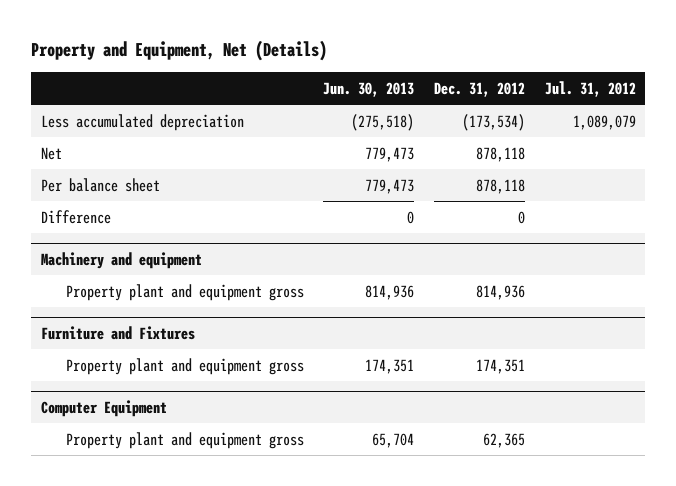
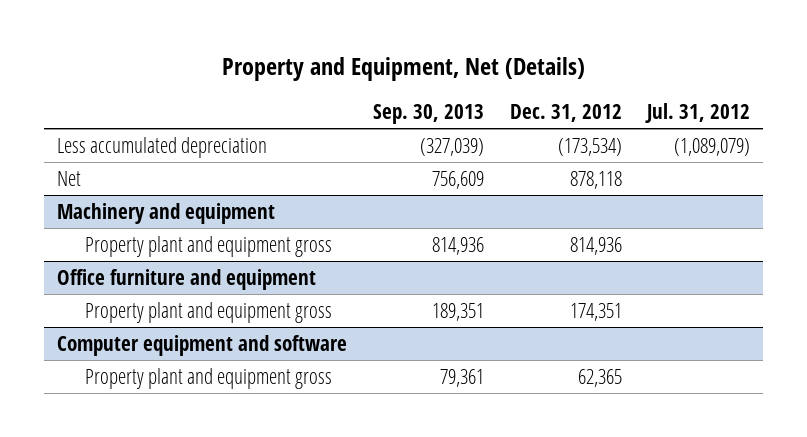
- | Jun. 30, 2013 | Dec. 31, 2012 | Jul. 31, 2012
+ | Sep. 30, 2013 | Dec. 31, 2012 | Jul. 31, 2012
- Less accumulated depreciation | (275,518) | (173,534) | 1,089,079
+ Less accumulated depreciation | (327,039) | (173,534) | (1,089,079)
- Per balance sheet | 779,473 | 878,118 |
- Difference | 0 | 0 |
- Furniture and Fixtures
+ Office furniture and equipment
- Computer Equipment
+ Computer equipment and software

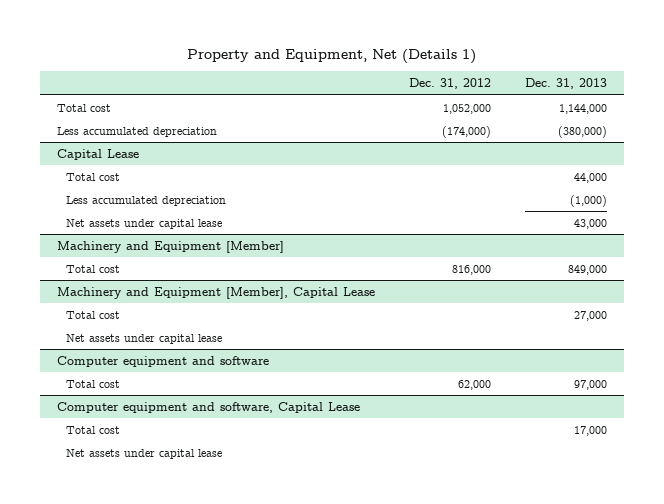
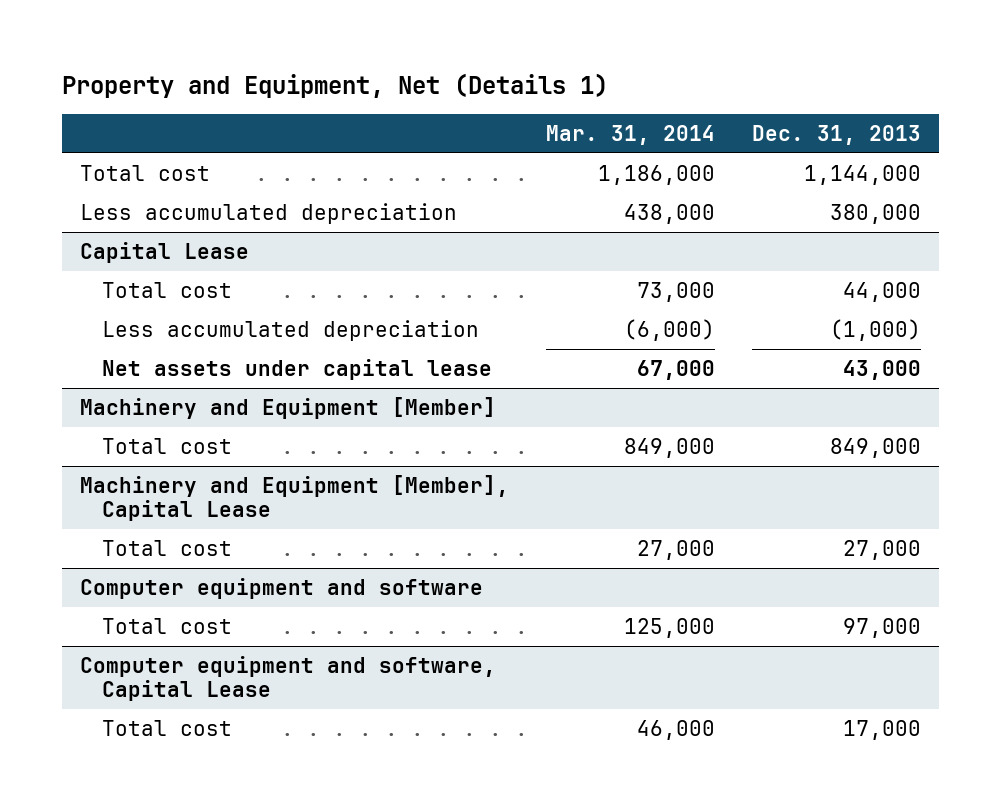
- | Dec. 31, 2012 | Dec. 31, 2013
+ | Mar. 31, 2014 | Dec. 31, 2013
- Less accumulated depreciation | (174,000) | (380,000)
+ Less accumulated depreciation | 438,000 | 380,000
@ Machinery and Equipment [Member], Capital Lease
- Net assets under capital lease
@ Computer equipment and software, Capital Lease
- Net assets under capital lease

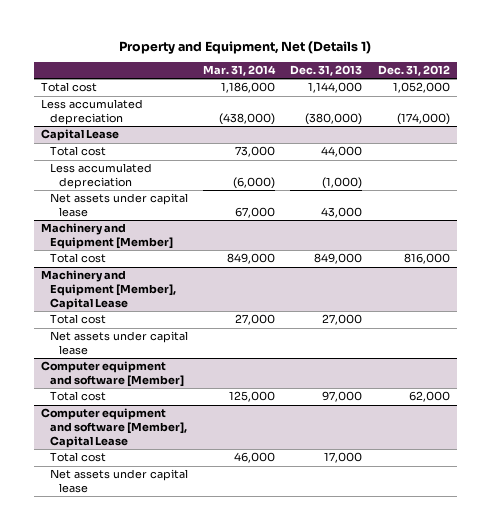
- | Mar. 31, 2014 | Dec. 31, 2013
+ | Mar. 31, 2014 | Dec. 31, 2013 | Dec. 31, 2012
- Less accumulated depreciation | 438,000 | 380,000
+ Less accumulated depreciation | (438,000) | (380,000) | (174,000)
- Computer equipment and software
@ Machinery and Equipment [Member], Capital Lease
+ Net assets under capital lease
+ Computer equipment and software [Member]
- Computer equipment and software, Capital Lease
+ Computer equipment and software [Member], Capital Lease
+ Net assets under capital lease

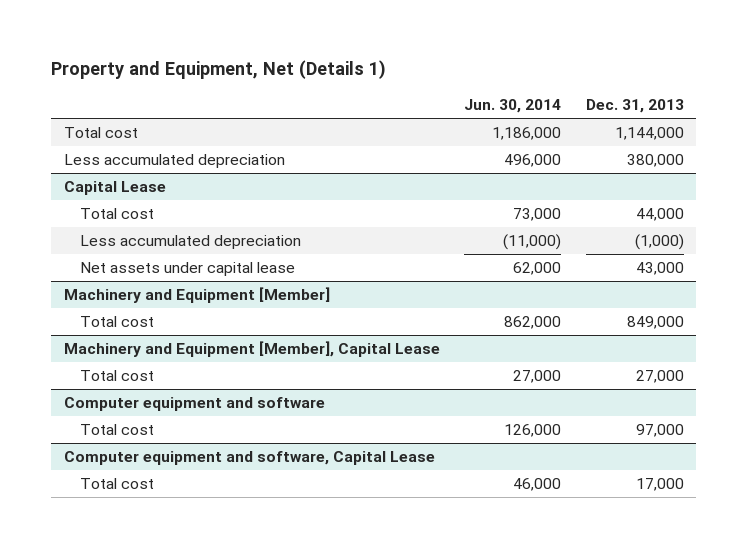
- | Mar. 31, 2014 | Dec. 31, 2013 | Dec. 31, 2012
+ | Jun. 30, 2014 | Dec. 31, 2013
- Less accumulated depreciation | (438,000) | (380,000) | (174,000)
+ Less accumulated depreciation | 496,000 | 380,000
@ Machinery and Equipment [Member], Capital Lease
- Net assets under capital lease
- Computer equipment and software [Member]
+ Computer equipment and software
- Computer equipment and software [Member], Capital Lease
+ Computer equipment and software, Capital Lease
- Net assets under capital lease

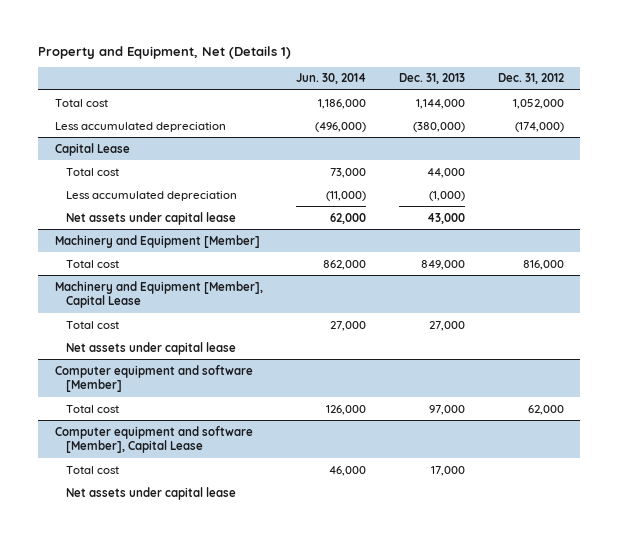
- | Jun. 30, 2014 | Dec. 31, 2013
+ | Jun. 30, 2014 | Dec. 31, 2013 | Dec. 31, 2012
- Less accumulated depreciation | 496,000 | 380,000
+ Less accumulated depreciation | (496,000) | (380,000) | (174,000)
- Computer equipment and software
@ Machinery and Equipment [Member], Capital Lease
+ Net assets under capital lease
+ Computer equipment and software [Member]
- Computer equipment and software, Capital Lease
+ Computer equipment and software [Member], Capital Lease
+ Net assets under capital lease

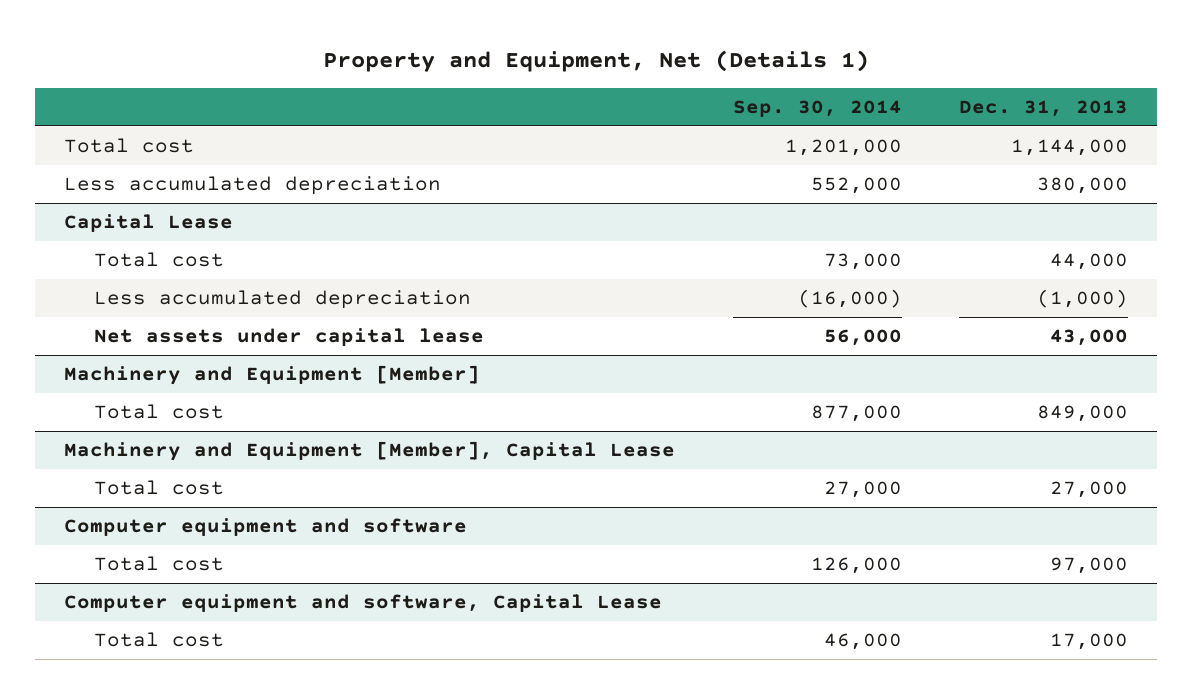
- | Jun. 30, 2014 | Dec. 31, 2013 | Dec. 31, 2012
+ | Sep. 30, 2014 | Dec. 31, 2013
- Less accumulated depreciation | (496,000) | (380,000) | (174,000)
+ Less accumulated depreciation | 552,000 | 380,000
@ Machinery and Equipment [Member], Capital Lease
- Net assets under capital lease
- Computer equipment and software [Member]
+ Computer equipment and software
- Computer equipment and software [Member], Capital Lease
+ Computer equipment and software, Capital Lease
- Net assets under capital lease

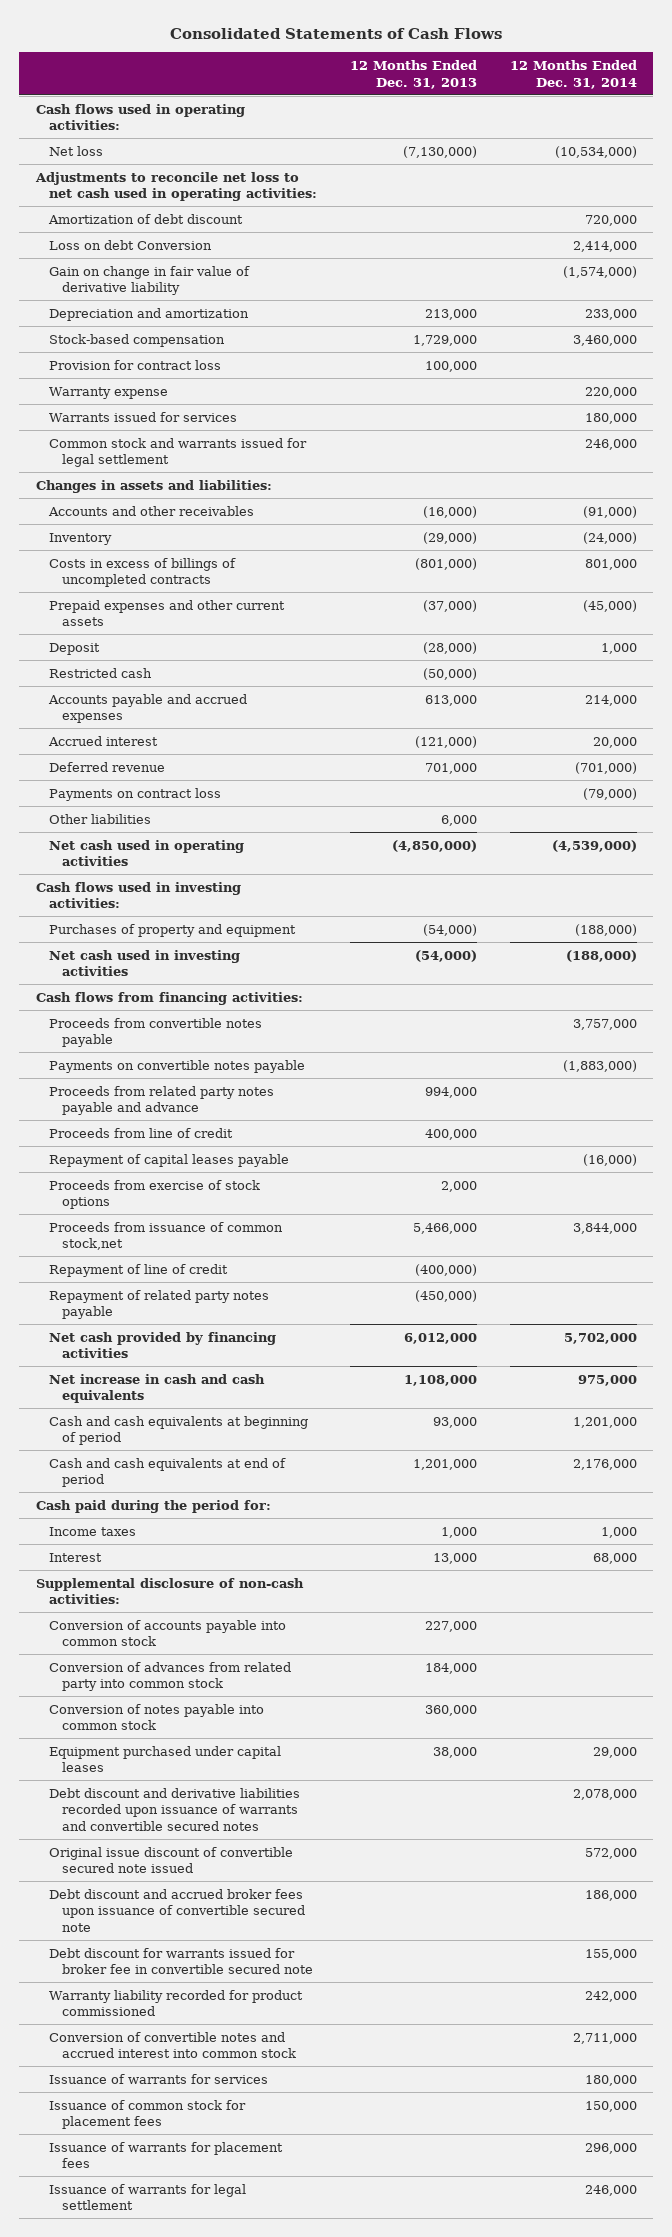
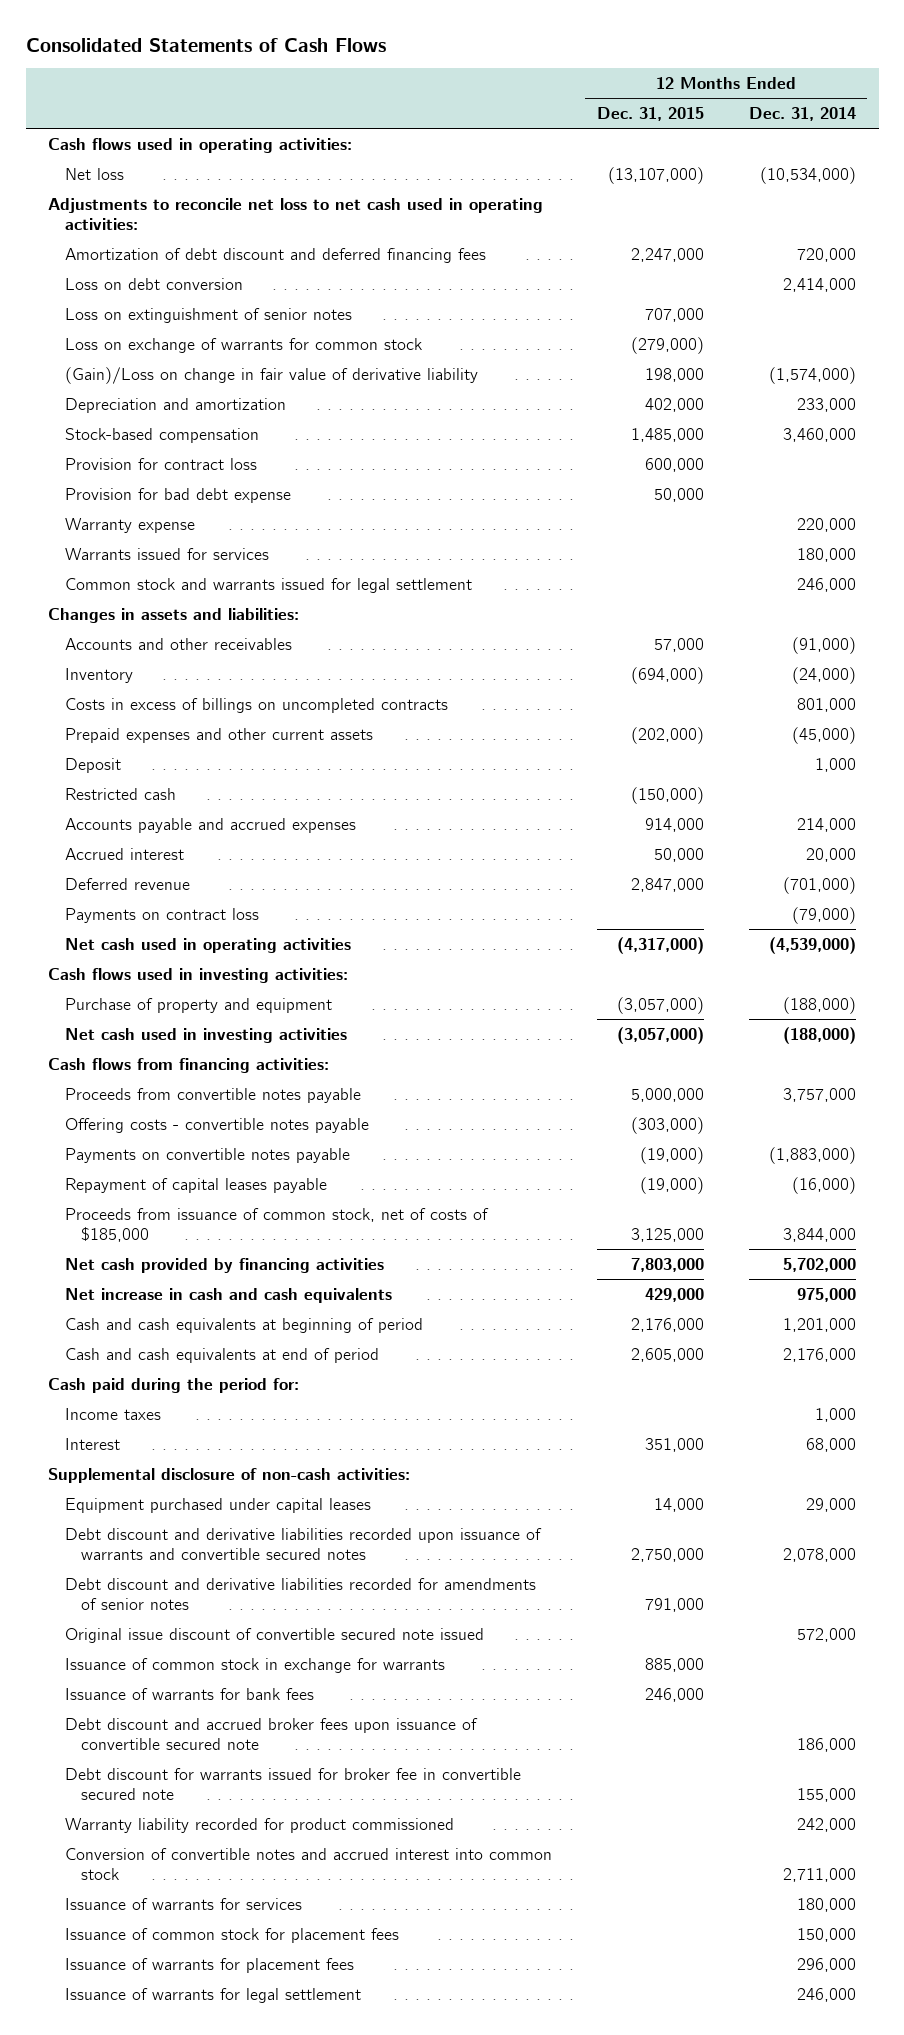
- | 12 Months Ended Dec. 31, 2013 | 12 Months Ended Dec. 31, 2014
+ | 12 Months Ended Dec. 31, 2015 | 12 Months Ended Dec. 31, 2014
- Amortization of debt discount | | 720,000
- Loss on debt Conversion | | 2,414,000
- Gain on change in fair value of derivative liability | | (1,574,000)
+ Amortization of debt discount and deferred financing fees | 2,247,000 | 720,000
+ Loss on debt conversion | | 2,414,000
+ Loss on extinguishment of senior notes | 707,000 |
+ Loss on exchange of warrants for common stock | (279,000) |
+ (Gain)/Loss on change in fair value of derivative liability | 198,000 | (1,574,000)
+ Provision for bad debt expense | 50,000 |
- Costs in excess of billings of uncompleted contracts | (801,000) | 801,000
+ Costs in excess of billings on uncompleted contracts | | 801,000
- Other liabilities | 6,000 |
- Purchases of property and equipment | (54,000) | (188,000)
+ Purchase of property and equipment | (3,057,000) | (188,000)
+ Offering costs - convertible notes payable | (303,000) |
- Proceeds from related party notes payable and advance | 994,000 |
- Proceeds from line of credit | 400,000 |
- Proceeds from exercise of stock options | 2,000 |
- Proceeds from issuance of common stock,net | 5,466,000 | 3,844,000
- Repayment of line of credit | (400,000) |
- Repayment of related party notes payable | (450,000) |
+ Proceeds from issuance of common stock, net of costs of $185,000 | 3,125,000 | 3,844,000
- Conversion of accounts payable into common stock | 227,000 |
- Conversion of advances from related party into common stock | 184,000 |
- Conversion of notes payable into common stock | 360,000 |
+ Debt discount and derivative liabilities recorded for amendments of senior notes | 791,000 |
+ Issuance of common stock in exchange for warrants | 885,000 |
+ Issuance of warrants for bank fees | 246,000 |

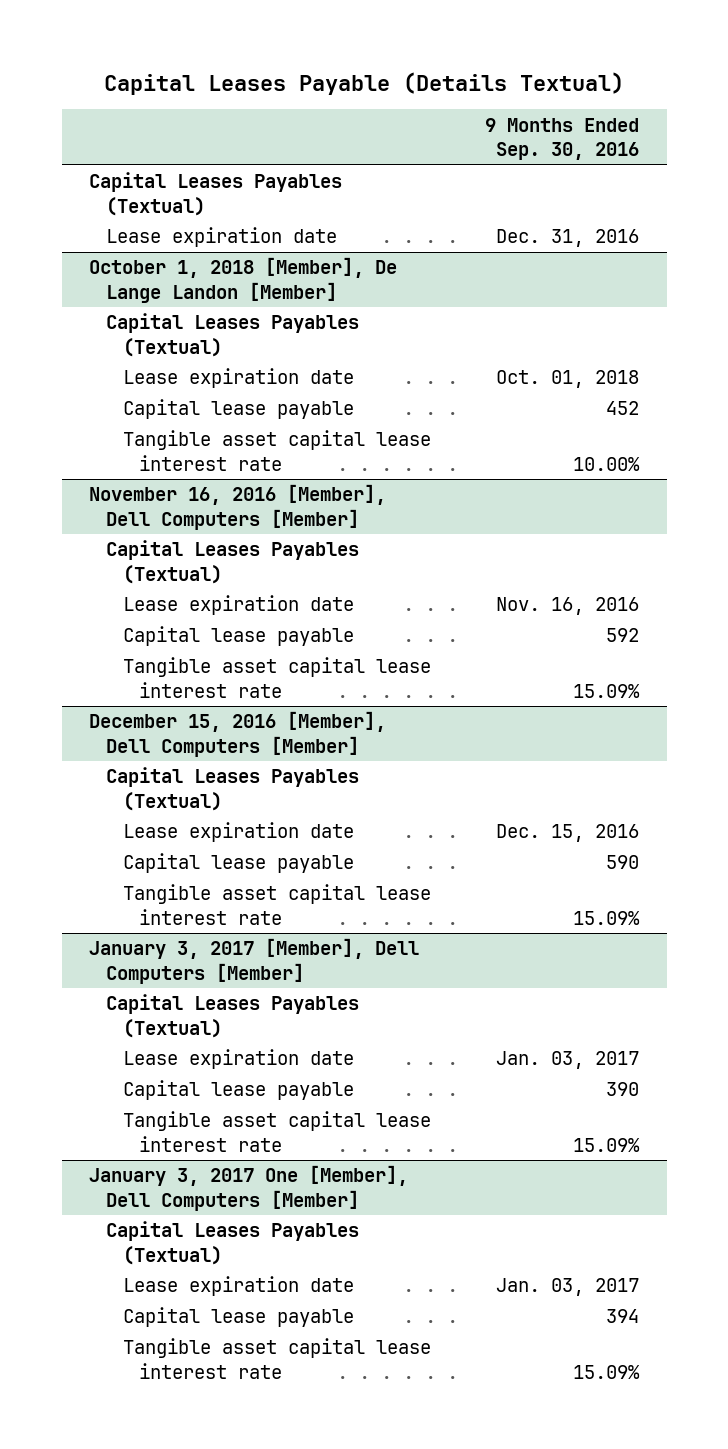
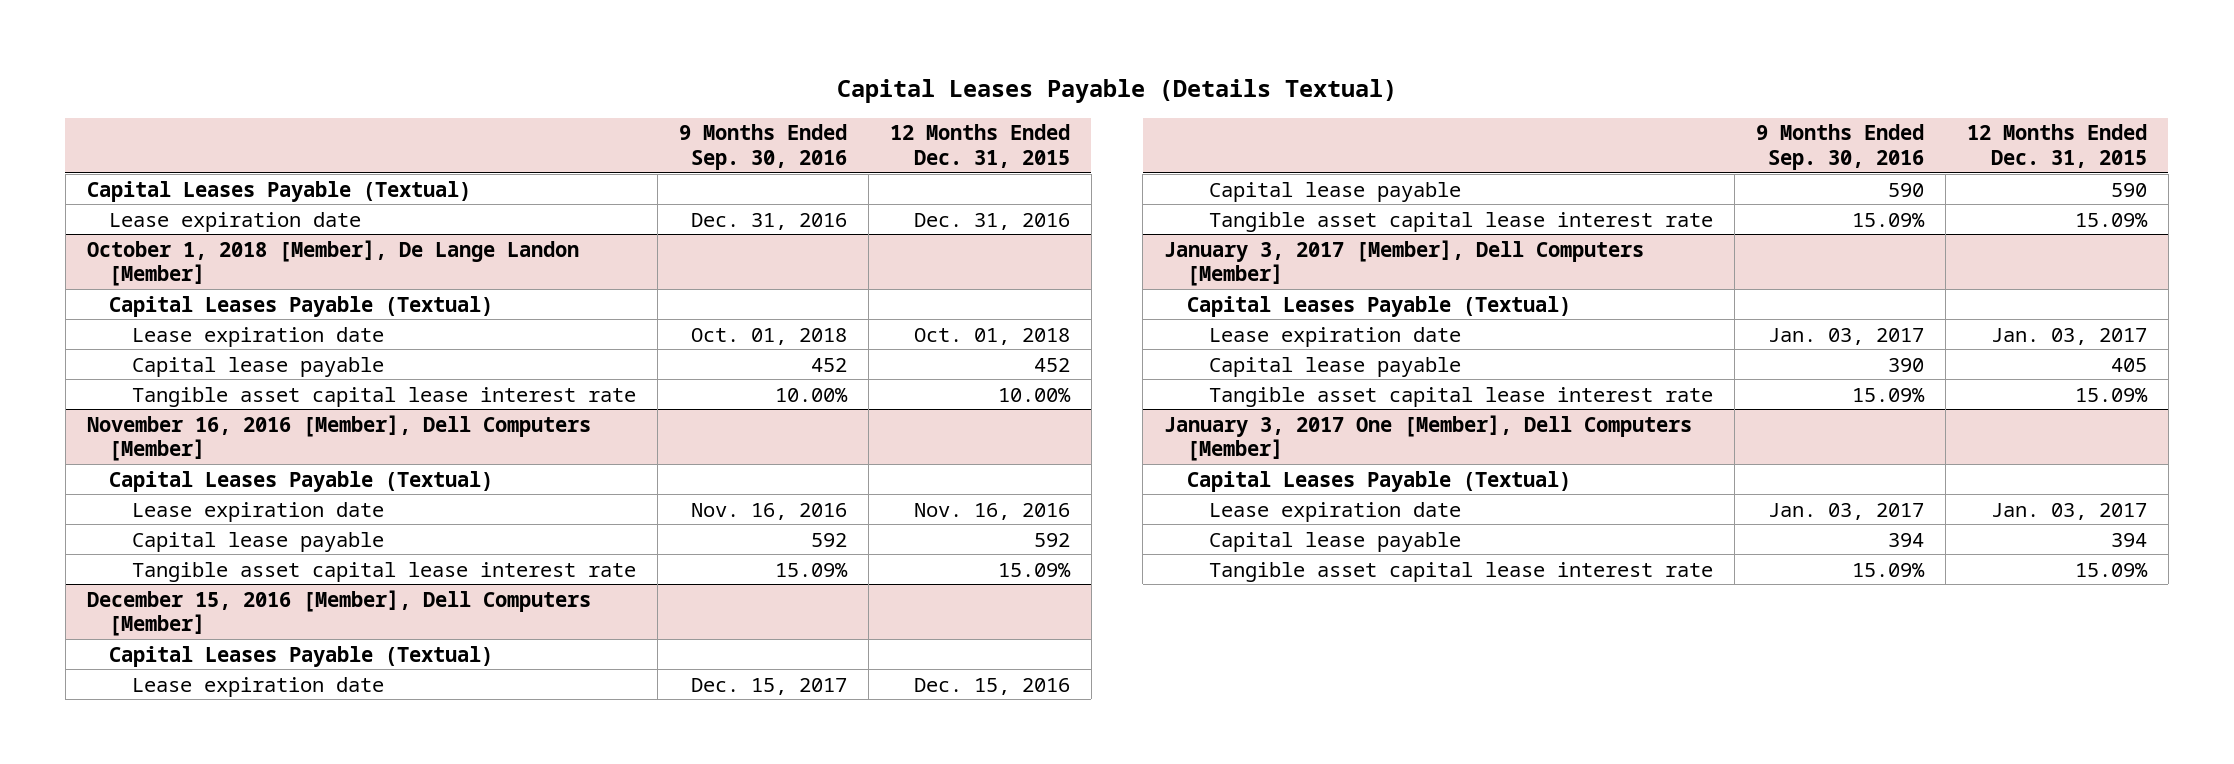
- | 9 Months Ended Sep. 30, 2016
+ | 9 Months Ended Sep. 30, 2016 | 12 Months Ended Dec. 31, 2015
- Capital Leases Payables (Textual)
+ Capital Leases Payable (Textual)
@ October 1, 2018 [Member], De Lange Landon [Member]
- Capital Leases Payables (Textual)
+ Capital Leases Payable (Textual)
@ November 16, 2016 [Member], Dell Computers [Member]
- Capital Leases Payables (Textual)
+ Capital Leases Payable (Textual)
@ December 15, 2016 [Member], Dell Computers [Member]
- Capital Leases Payables (Textual)
- Lease expiration date | Dec. 15, 2016
+ Capital Leases Payable (Textual)
+ Lease expiration date | Dec. 15, 2017 | Dec. 15, 2016
@ January 3, 2017 [Member], Dell Computers [Member]
- Capital Leases Payables (Textual)
+ Capital Leases Payable (Textual)
@ January 3, 2017 One [Member], Dell Computers [Member]
- Capital Leases Payables (Textual)
+ Capital Leases Payable (Textual)

